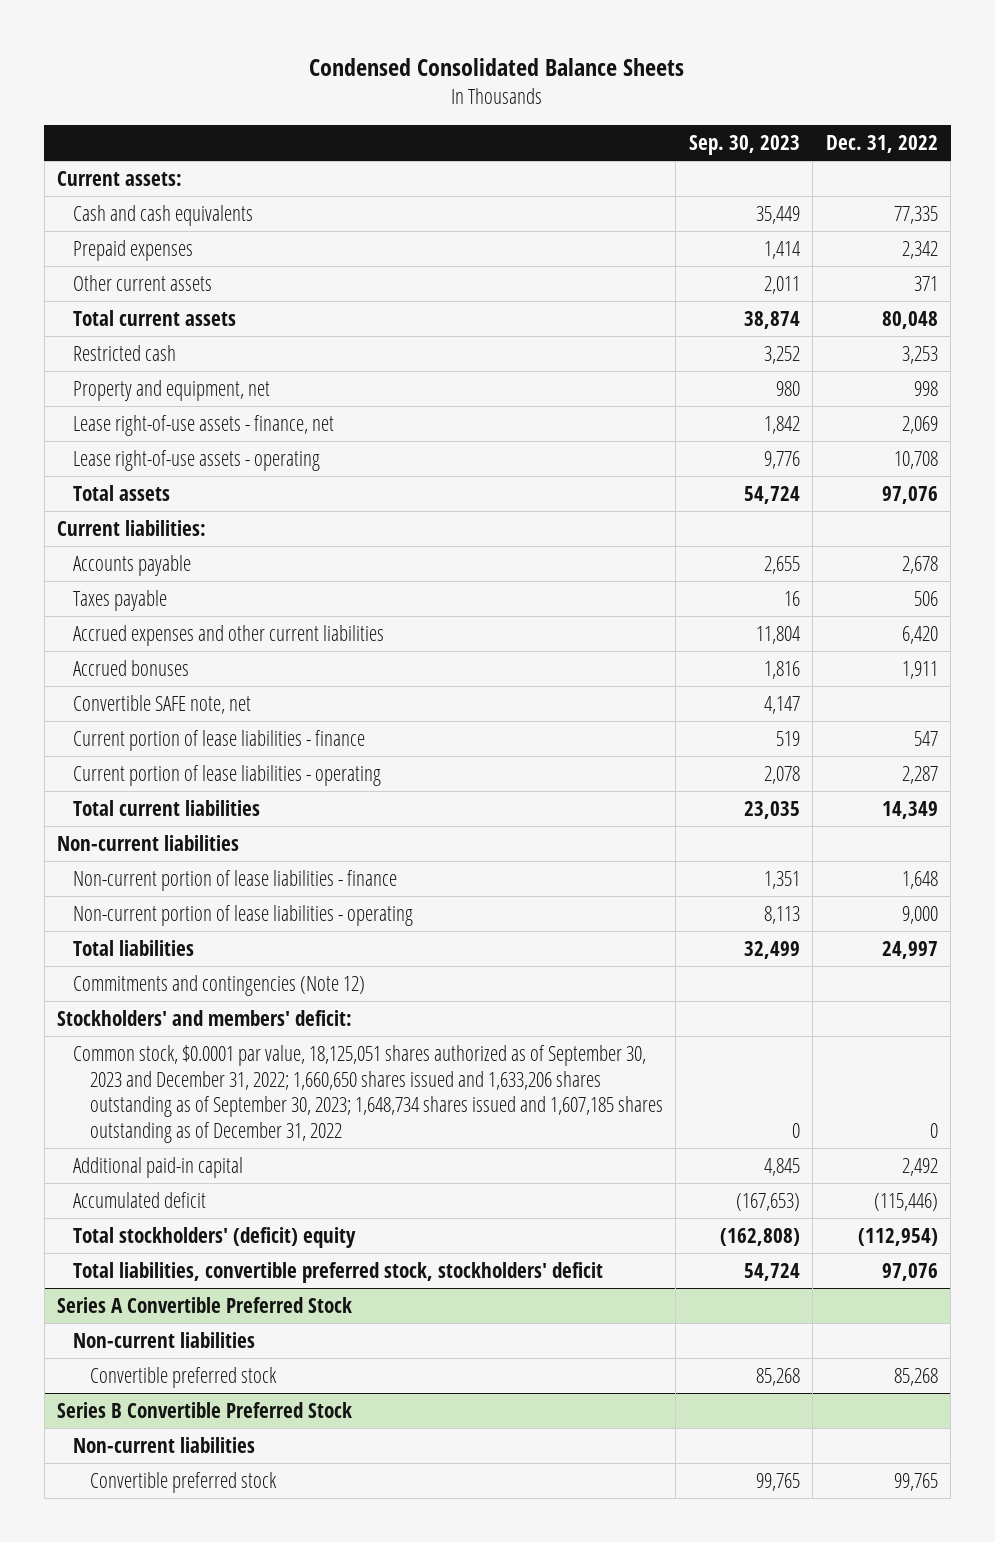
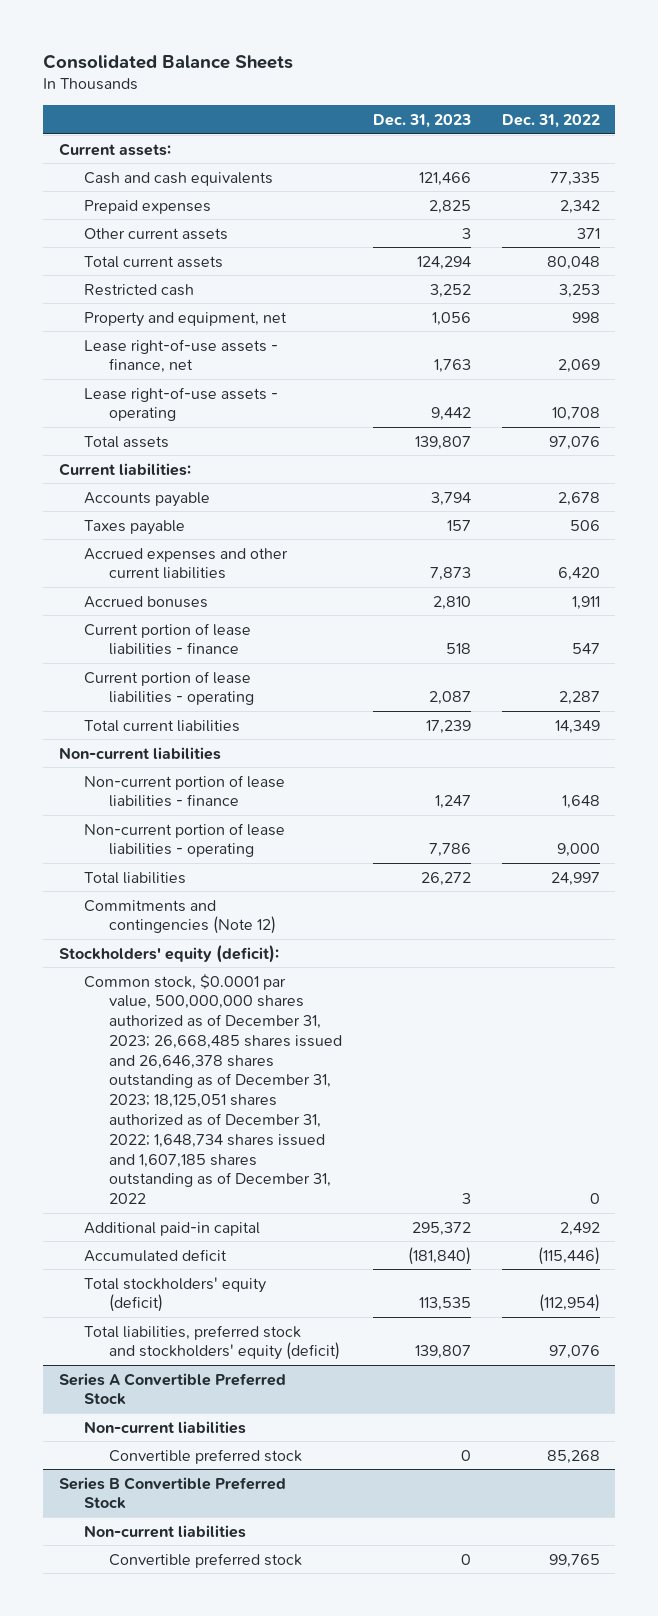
- Condensed Consolidated Balance Sheets
+ Consolidated Balance Sheets
- | Sep. 30, 2023 | Dec. 31, 2022
+ | Dec. 31, 2023 | Dec. 31, 2022
- Convertible SAFE note, net | 4,147 |
- Stockholders' and members' deficit:
- Common stock, $0.0001 par value, 18,125,051 shares authorized as of September 30, 2023 and December 31, 2022; 1,660,650 shares issued and 1,633,206 shares outstanding as of September 30, 2023; 1,648,734 shares issued and 1,607,185 shares outstanding as of December 31, 2022 | 0 | 0
+ Stockholders' equity (deficit):
+ Common stock, $0.0001 par value, 500,000,000 shares authorized as of December 31, 2023; 26,668,485 shares issued and 26,646,378 shares outstanding as of December 31, 2023; 18,125,051 shares authorized as of December 31, 2022; 1,648,734 shares issued and 1,607,185 shares outstanding as of December 31, 2022 | 3 | 0
- Total stockholders' (deficit) equity | (162,808) | (112,954)
- Total liabilities, convertible preferred stock, stockholders' deficit | 54,724 | 97,076
+ Total stockholders' equity (deficit) | 113,535 | (112,954)
+ Total liabilities, preferred stock and stockholders' equity (deficit) | 139,807 | 97,076

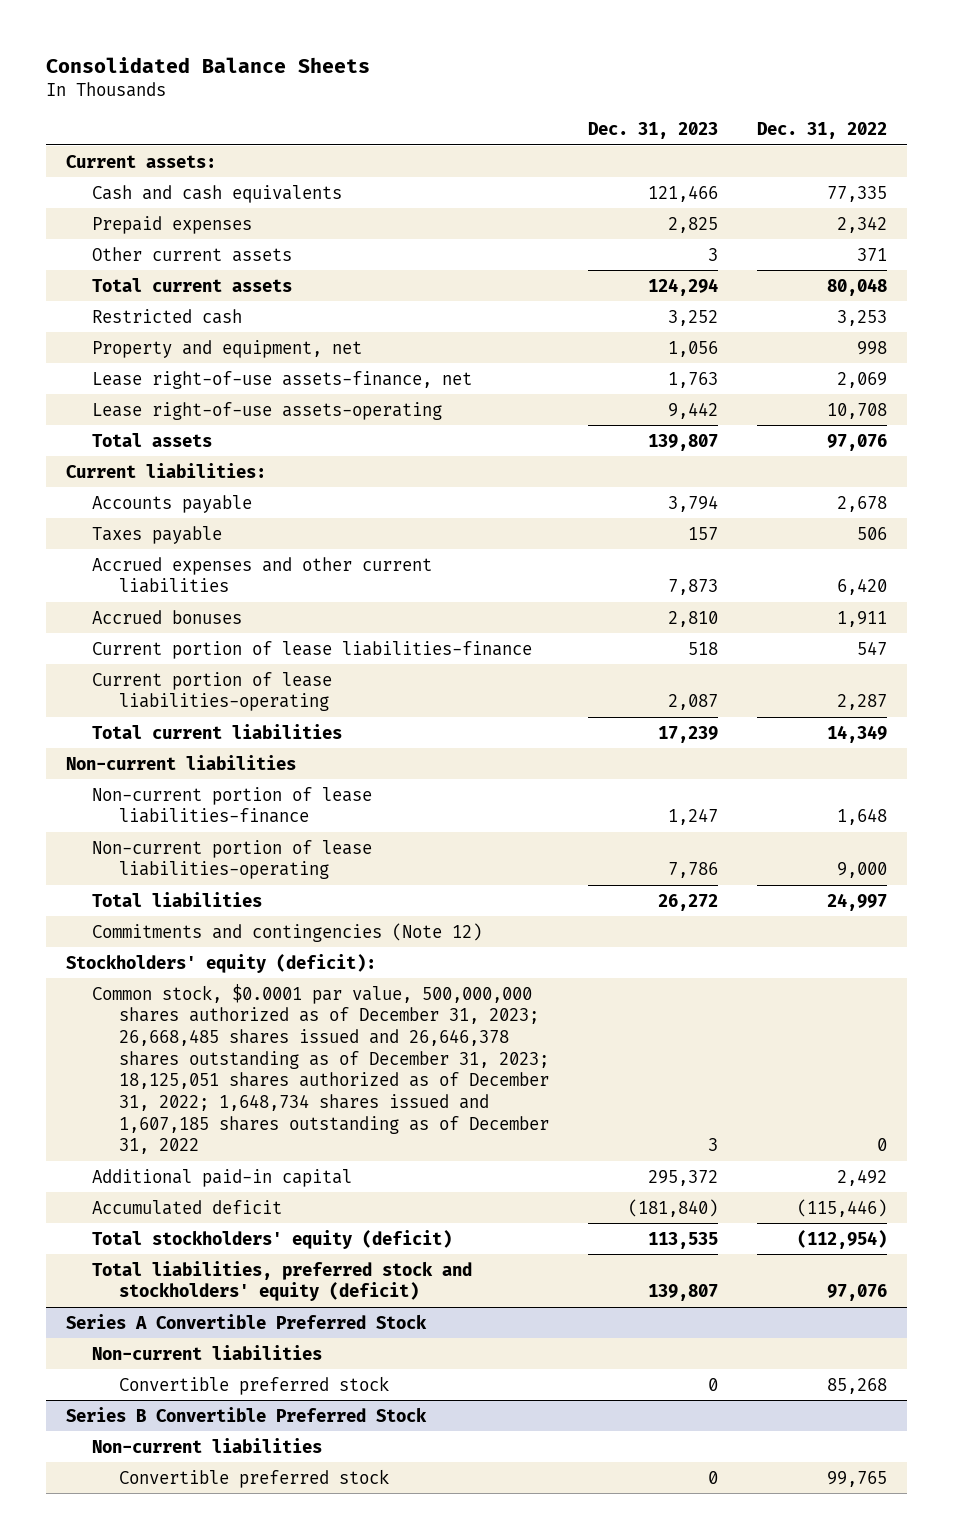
- Lease right-of-use assets - finance, net | 1,763 | 2,069
- Lease right-of-use assets - operating | 9,442 | 10,708
+ Lease right-of-use assets-finance, net | 1,763 | 2,069
+ Lease right-of-use assets-operating | 9,442 | 10,708
- Current portion of lease liabilities - finance | 518 | 547
- Current portion of lease liabilities - operating | 2,087 | 2,287
+ Current portion of lease liabilities-finance | 518 | 547
+ Current portion of lease liabilities-operating | 2,087 | 2,287
- Non-current portion of lease liabilities - finance | 1,247 | 1,648
- Non-current portion of lease liabilities - operating | 7,786 | 9,000
+ Non-current portion of lease liabilities-finance | 1,247 | 1,648
+ Non-current portion of lease liabilities-operating | 7,786 | 9,000

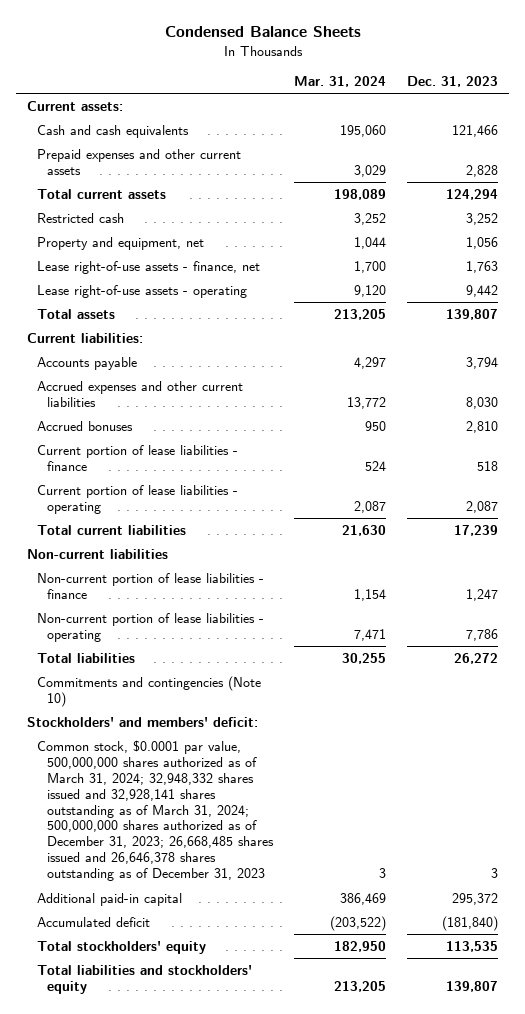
- Consolidated Balance Sheets
+ Condensed Balance Sheets
- | Dec. 31, 2023 | Dec. 31, 2022
+ | Mar. 31, 2024 | Dec. 31, 2023
- Prepaid expenses | 2,825 | 2,342
- Other current assets | 3 | 371
+ Prepaid expenses and other current assets | 3,029 | 2,828
- Lease right-of-use assets-finance, net | 1,763 | 2,069
- Lease right-of-use assets-operating | 9,442 | 10,708
+ Lease right-of-use assets - finance, net | 1,700 | 1,763
+ Lease right-of-use assets - operating | 9,120 | 9,442
- Taxes payable | 157 | 506
- Accrued expenses and other current liabilities | 7,873 | 6,420
+ Accrued expenses and other current liabilities | 13,772 | 8,030
- Current portion of lease liabilities-finance | 518 | 547
- Current portion of lease liabilities-operating | 2,087 | 2,287
+ Current portion of lease liabilities - finance | 524 | 518
+ Current portion of lease liabilities - operating | 2,087 | 2,087
- Non-current portion of lease liabilities-finance | 1,247 | 1,648
- Non-current portion of lease liabilities-operating | 7,786 | 9,000
+ Non-current portion of lease liabilities - finance | 1,154 | 1,247
+ Non-current portion of lease liabilities - operating | 7,471 | 7,786
- Commitments and contingencies (Note 12)
- Stockholders' equity (deficit):
- Common stock, $0.0001 par value, 500,000,000 shares authorized as of December 31, 2023; 26,668,485 shares issued and 26,646,378 shares outstanding as of December 31, 2023; 18,125,051 shares authorized as of December 31, 2022; 1,648,734 shares issued and 1,607,185 shares outstanding as of December 31, 2022 | 3 | 0
+ Commitments and contingencies (Note 10)
+ Stockholders' and members' deficit:
+ Common stock, $0.0001 par value, 500,000,000 shares authorized as of March 31, 2024; 32,948,332 shares issued and 32,928,141 shares outstanding as of March 31, 2024; 500,000,000 shares authorized as of December 31, 2023; 26,668,485 shares issued and 26,646,378 shares outstanding as of December 31, 2023 | 3 | 3
- Total stockholders' equity (deficit) | 113,535 | (112,954)
- Total liabilities, preferred stock and stockholders' equity (deficit) | 139,807 | 97,076
- Series A Convertible Preferred Stock
- Non-current liabilities
- Convertible preferred stock | 0 | 85,268
- Series B Convertible Preferred Stock
- Non-current liabilities
- Convertible preferred stock | 0 | 99,765
+ Total stockholders' equity | 182,950 | 113,535
+ Total liabilities and stockholders' equity | 213,205 | 139,807

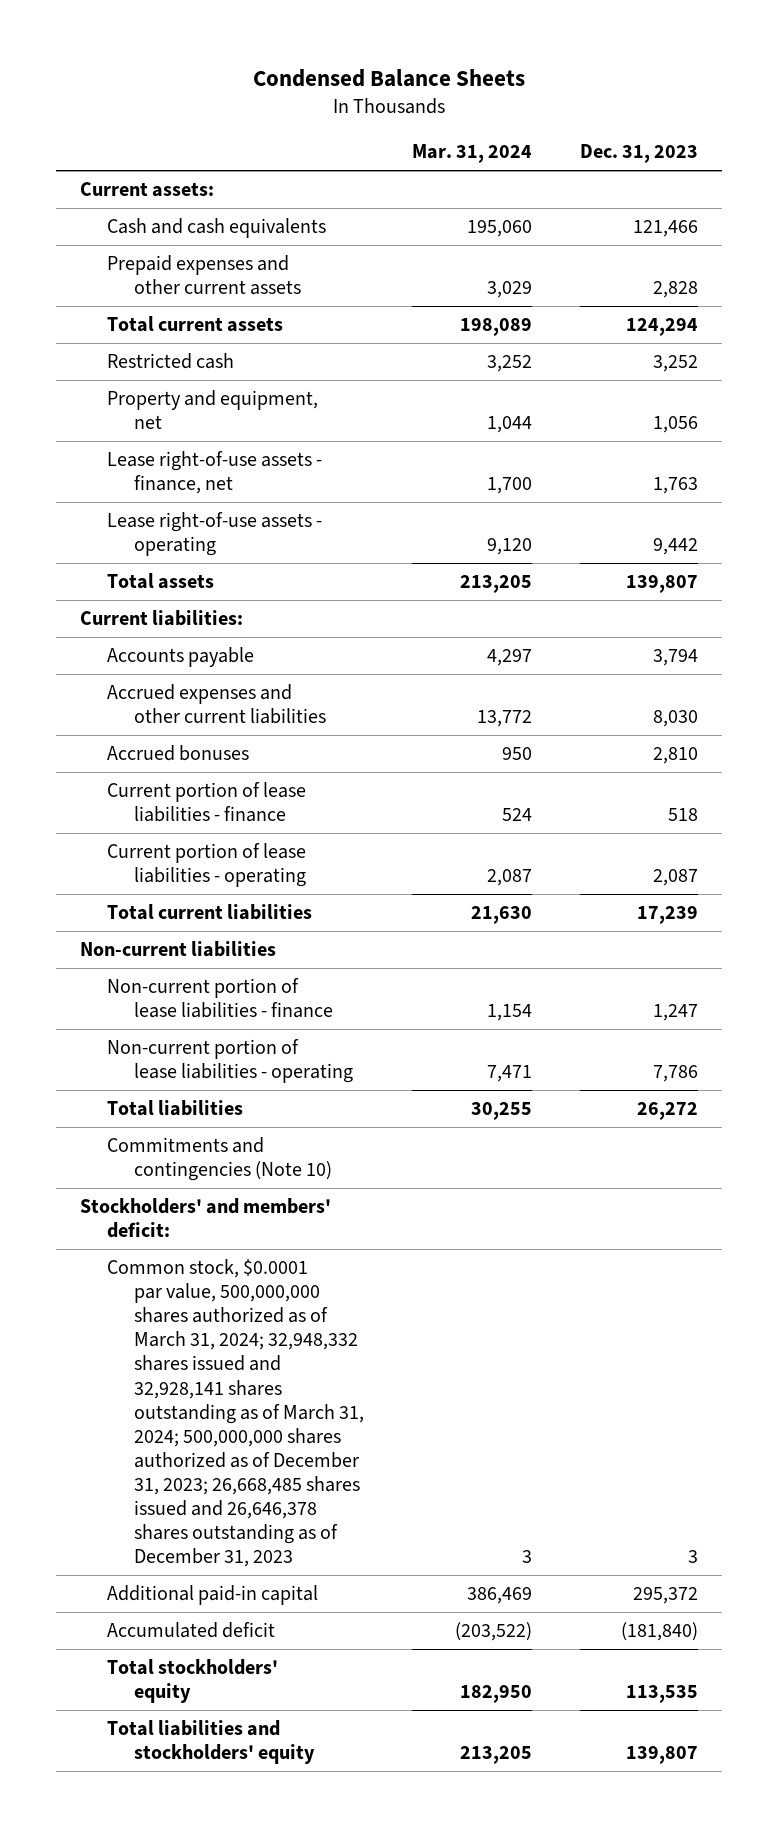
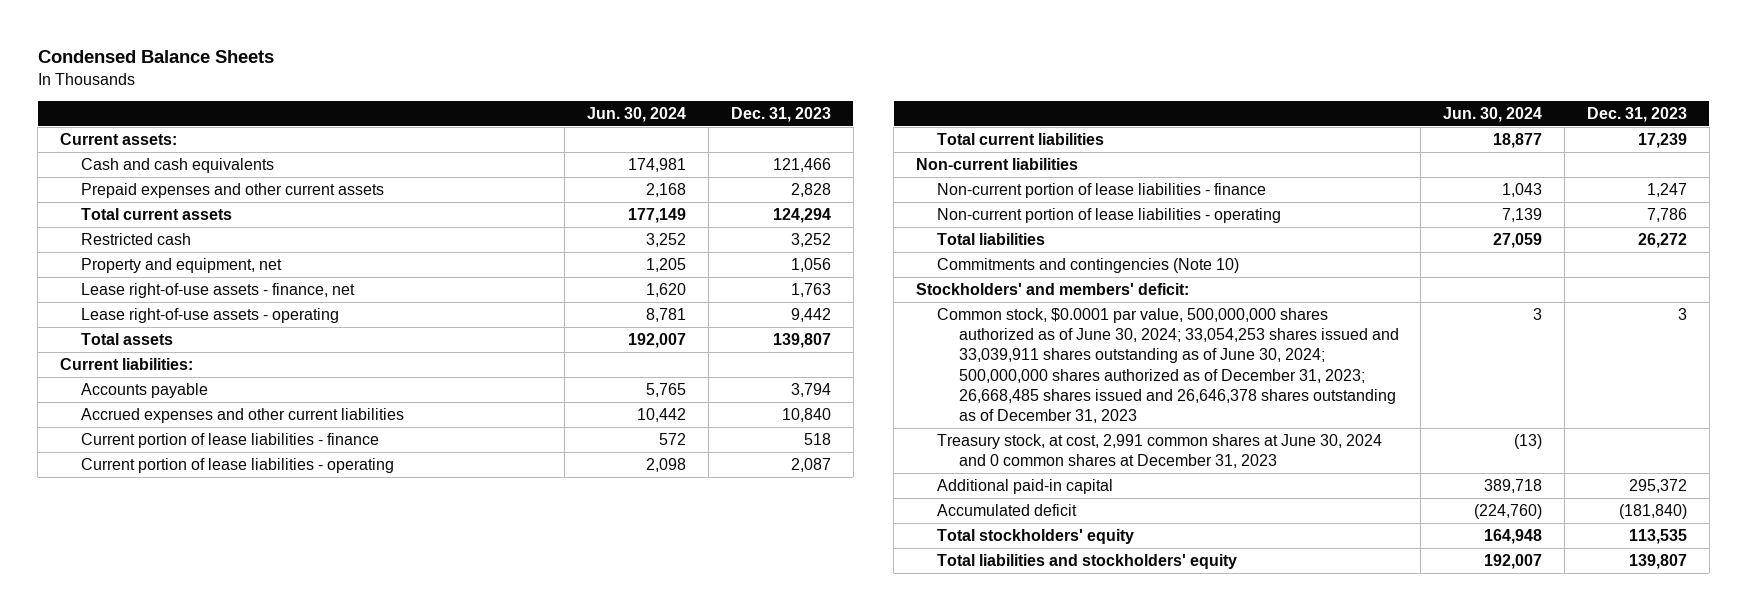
- | Mar. 31, 2024 | Dec. 31, 2023
+ | Jun. 30, 2024 | Dec. 31, 2023
- Accrued expenses and other current liabilities | 13,772 | 8,030
- Accrued bonuses | 950 | 2,810
+ Accrued expenses and other current liabilities | 10,442 | 10,840
- Common stock, $0.0001 par value, 500,000,000 shares authorized as of March 31, 2024; 32,948,332 shares issued and 32,928,141 shares outstanding as of March 31, 2024; 500,000,000 shares authorized as of December 31, 2023; 26,668,485 shares issued and 26,646,378 shares outstanding as of December 31, 2023 | 3 | 3
+ Common stock, $0.0001 par value, 500,000,000 shares authorized as of June 30, 2024; 33,054,253 shares issued and 33,039,911 shares outstanding as of June 30, 2024; 500,000,000 shares authorized as of December 31, 2023; 26,668,485 shares issued and 26,646,378 shares outstanding as of December 31, 2023 | 3 | 3
+ Treasury stock, at cost, 2,991 common shares at June 30, 2024 and 0 common shares at December 31, 2023 | (13) |

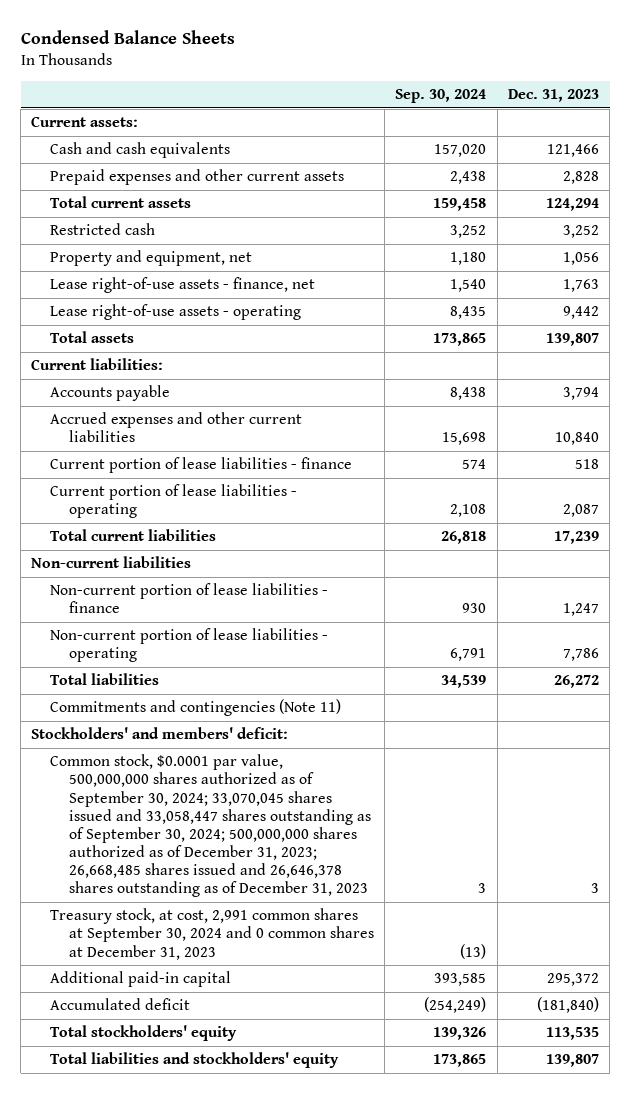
- | Jun. 30, 2024 | Dec. 31, 2023
+ | Sep. 30, 2024 | Dec. 31, 2023
- Commitments and contingencies (Note 10)
+ Commitments and contingencies (Note 11)
- Common stock, $0.0001 par value, 500,000,000 shares authorized as of June 30, 2024; 33,054,253 shares issued and 33,039,911 shares outstanding as of June 30, 2024; 500,000,000 shares authorized as of December 31, 2023; 26,668,485 shares issued and 26,646,378 shares outstanding as of December 31, 2023 | 3 | 3
- Treasury stock, at cost, 2,991 common shares at June 30, 2024 and 0 common shares at December 31, 2023 | (13) |
+ Common stock, $0.0001 par value, 500,000,000 shares authorized as of September 30, 2024; 33,070,045 shares issued and 33,058,447 shares outstanding as of September 30, 2024; 500,000,000 shares authorized as of December 31, 2023; 26,668,485 shares issued and 26,646,378 shares outstanding as of December 31, 2023 | 3 | 3
+ Treasury stock, at cost, 2,991 common shares at September 30, 2024 and 0 common shares at December 31, 2023 | (13) |

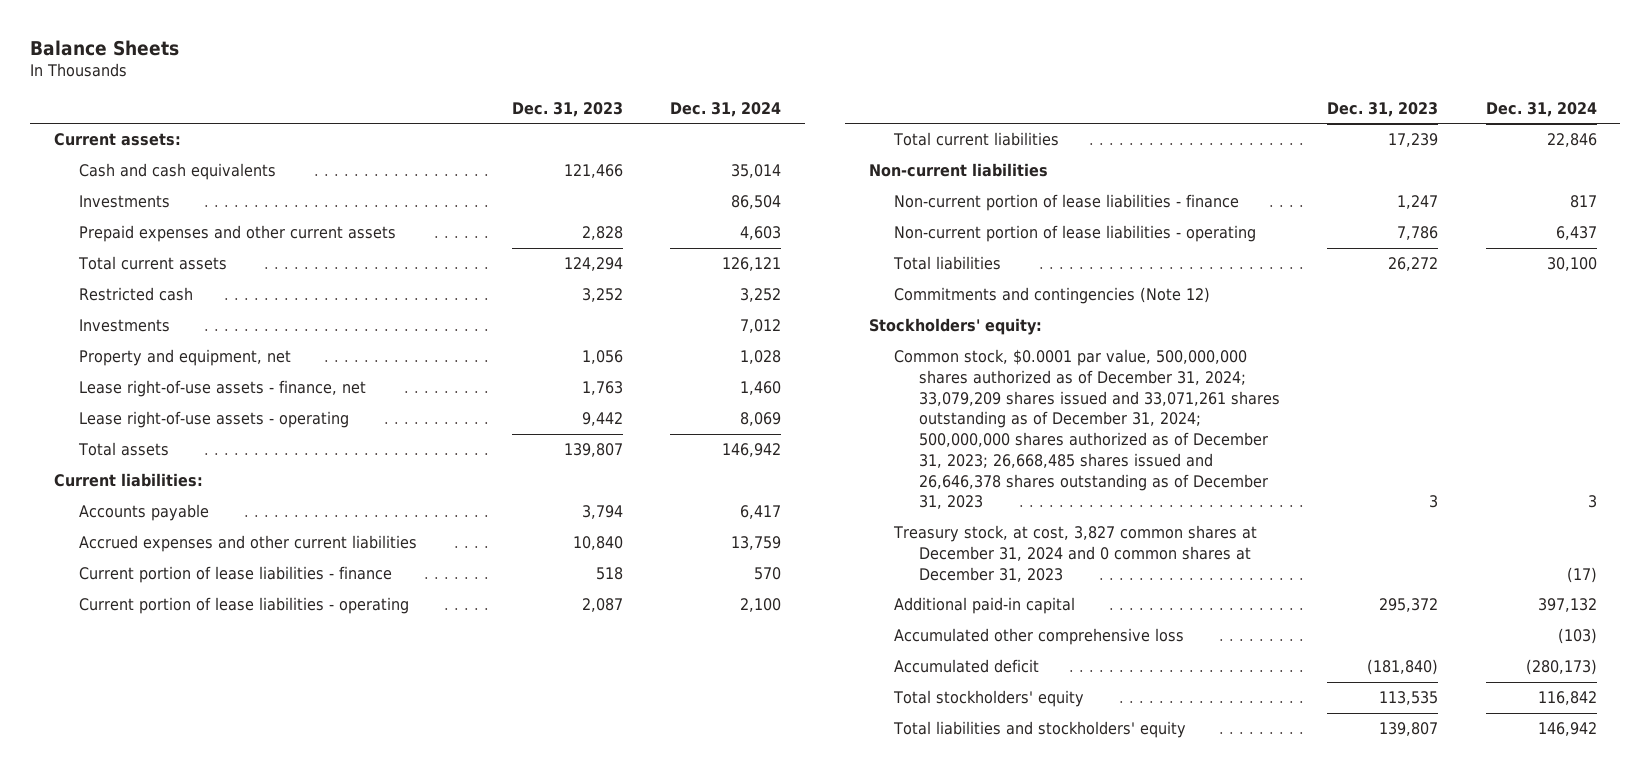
- Condensed Balance Sheets
+ Balance Sheets
- | Sep. 30, 2024 | Dec. 31, 2023
+ | Dec. 31, 2023 | Dec. 31, 2024
+ Investments | | 86,504
+ Investments | | 7,012
- Commitments and contingencies (Note 11)
- Stockholders' and members' deficit:
- Common stock, $0.0001 par value, 500,000,000 shares authorized as of September 30, 2024; 33,070,045 shares issued and 33,058,447 shares outstanding as of September 30, 2024; 500,000,000 shares authorized as of December 31, 2023; 26,668,485 shares issued and 26,646,378 shares outstanding as of December 31, 2023 | 3 | 3
- Treasury stock, at cost, 2,991 common shares at September 30, 2024 and 0 common shares at December 31, 2023 | (13) |
+ Commitments and contingencies (Note 12)
+ Stockholders' equity:
+ Common stock, $0.0001 par value, 500,000,000 shares authorized as of December 31, 2024; 33,079,209 shares issued and 33,071,261 shares outstanding as of December 31, 2024; 500,000,000 shares authorized as of December 31, 2023; 26,668,485 shares issued and 26,646,378 shares outstanding as of December 31, 2023 | 3 | 3
+ Treasury stock, at cost, 3,827 common shares at December 31, 2024 and 0 common shares at December 31, 2023 | | (17)
+ Accumulated other comprehensive loss | | (103)

